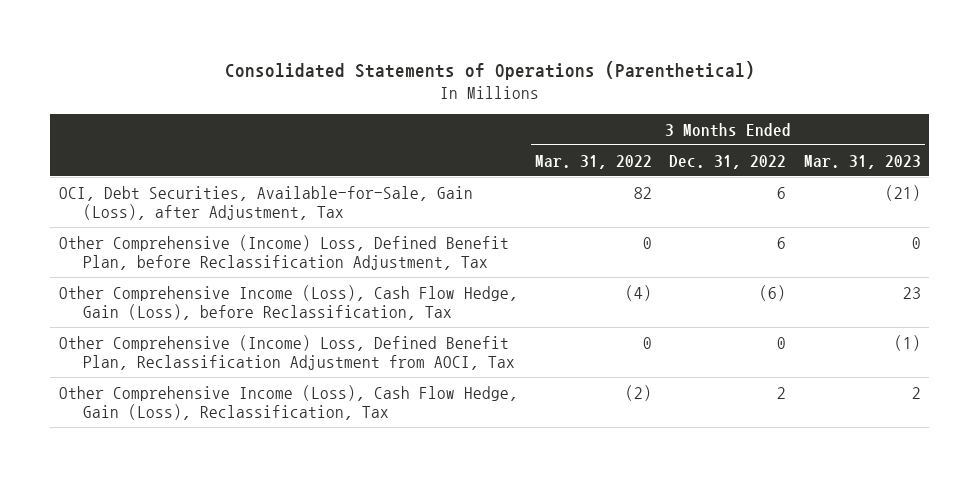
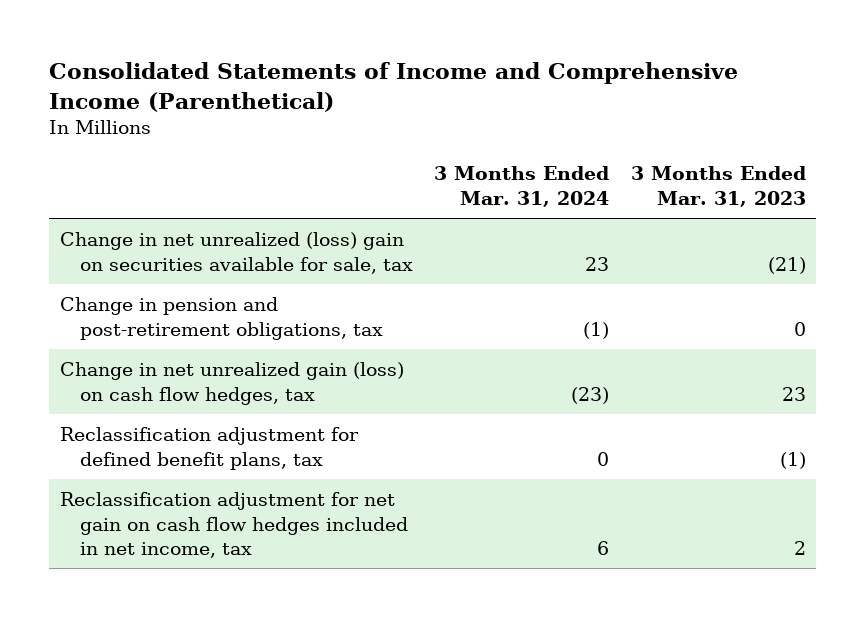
- Consolidated Statements of Operations (Parenthetical)
+ Consolidated Statements of Income and Comprehensive Income (Parenthetical)
- | 3 Months Ended Mar. 31, 2022 | 3 Months Ended Dec. 31, 2022 | 3 Months Ended Mar. 31, 2023
+ | 3 Months Ended Mar. 31, 2024 | 3 Months Ended Mar. 31, 2023
- OCI, Debt Securities, Available-for-Sale, Gain (Loss), after Adjustment, Tax | 82 | 6 | (21)
- Other Comprehensive (Income) Loss, Defined Benefit Plan, before Reclassification Adjustment, Tax | 0 | 6 | 0
- Other Comprehensive Income (Loss), Cash Flow Hedge, Gain (Loss), before Reclassification, Tax | (4) | (6) | 23
- Other Comprehensive (Income) Loss, Defined Benefit Plan, Reclassification Adjustment from AOCI, Tax | 0 | 0 | (1)
- Other Comprehensive Income (Loss), Cash Flow Hedge, Gain (Loss), Reclassification, Tax | (2) | 2 | 2
+ Change in net unrealized (loss) gain on securities available for sale, tax | 23 | (21)
+ Change in pension and post-retirement obligations, tax | (1) | 0
+ Change in net unrealized gain (loss) on cash flow hedges, tax | (23) | 23
+ Reclassification adjustment for defined benefit plans, tax | 0 | (1)
+ Reclassification adjustment for net gain on cash flow hedges included in net income, tax | 6 | 2

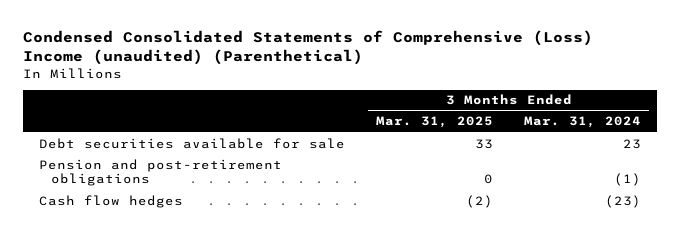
- Consolidated Statements of Income and Comprehensive Income (Parenthetical)
+ Condensed Consolidated Statements of Comprehensive (Loss) Income (unaudited) (Parenthetical)
- | 3 Months Ended Mar. 31, 2024 | 3 Months Ended Mar. 31, 2023
+ | 3 Months Ended Mar. 31, 2025 | 3 Months Ended Mar. 31, 2024
- Change in net unrealized (loss) gain on securities available for sale, tax | 23 | (21)
- Change in pension and post-retirement obligations, tax | (1) | 0
- Change in net unrealized gain (loss) on cash flow hedges, tax | (23) | 23
- Reclassification adjustment for defined benefit plans, tax | 0 | (1)
- Reclassification adjustment for net gain on cash flow hedges included in net income, tax | 6 | 2
+ Debt securities available for sale | 33 | 23
+ Pension and post-retirement obligations | 0 | (1)
+ Cash flow hedges | (2) | (23)

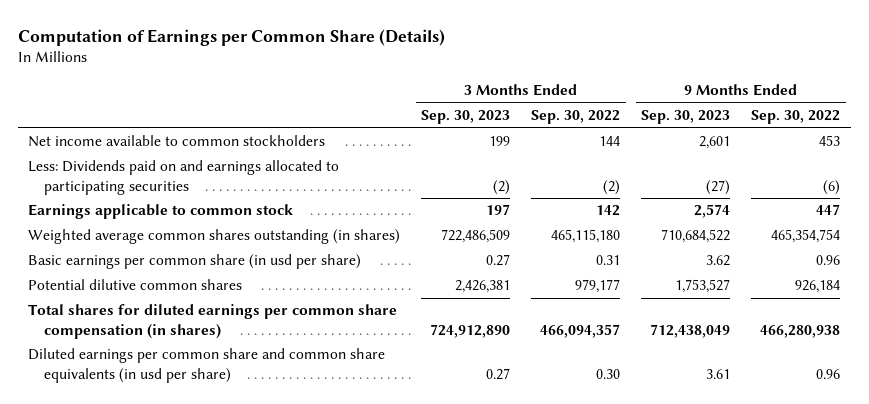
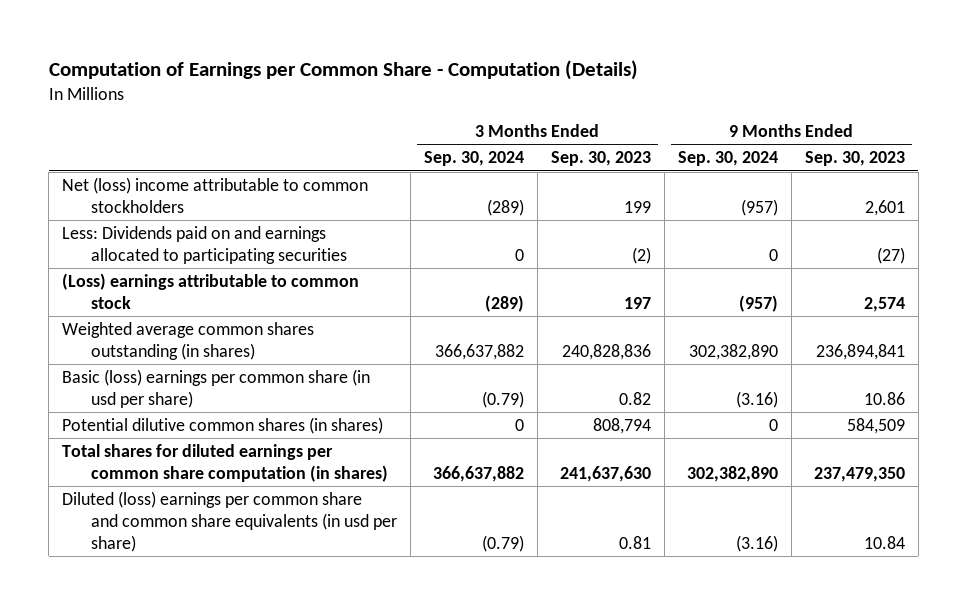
- Computation of Earnings per Common Share (Details)
+ Computation of Earnings per Common Share - Computation (Details)
- | 3 Months Ended Sep. 30, 2023 | 3 Months Ended Sep. 30, 2022 | 9 Months Ended Sep. 30, 2023 | 9 Months Ended Sep. 30, 2022
+ | 3 Months Ended Sep. 30, 2024 | 3 Months Ended Sep. 30, 2023 | 9 Months Ended Sep. 30, 2024 | 9 Months Ended Sep. 30, 2023
- Net income available to common stockholders | 199 | 144 | 2,601 | 453
+ Net (loss) income attributable to common stockholders | (289) | 199 | (957) | 2,601
- Earnings applicable to common stock | 197 | 142 | 2,574 | 447
- Weighted average common shares outstanding (in shares) | 722,486,509 | 465,115,180 | 710,684,522 | 465,354,754
- Basic earnings per common share (in usd per share) | 0.27 | 0.31 | 3.62 | 0.96
- Potential dilutive common shares | 2,426,381 | 979,177 | 1,753,527 | 926,184
- Total shares for diluted earnings per common share compensation (in shares) | 724,912,890 | 466,094,357 | 712,438,049 | 466,280,938
- Diluted earnings per common share and common share equivalents (in usd per share) | 0.27 | 0.30 | 3.61 | 0.96
+ (Loss) earnings attributable to common stock | (289) | 197 | (957) | 2,574
+ Weighted average common shares outstanding (in shares) | 366,637,882 | 240,828,836 | 302,382,890 | 236,894,841
+ Basic (loss) earnings per common share (in usd per share) | (0.79) | 0.82 | (3.16) | 10.86
+ Potential dilutive common shares (in shares) | 0 | 808,794 | 0 | 584,509
+ Total shares for diluted earnings per common share computation (in shares) | 366,637,882 | 241,637,630 | 302,382,890 | 237,479,350
+ Diluted (loss) earnings per common share and common share equivalents (in usd per share) | (0.79) | 0.81 | (3.16) | 10.84

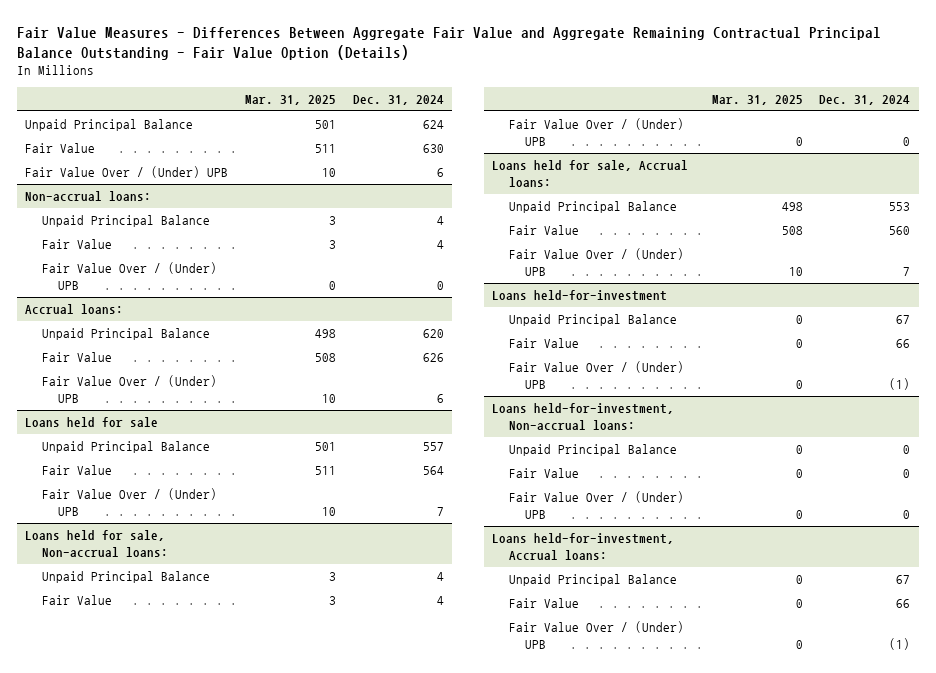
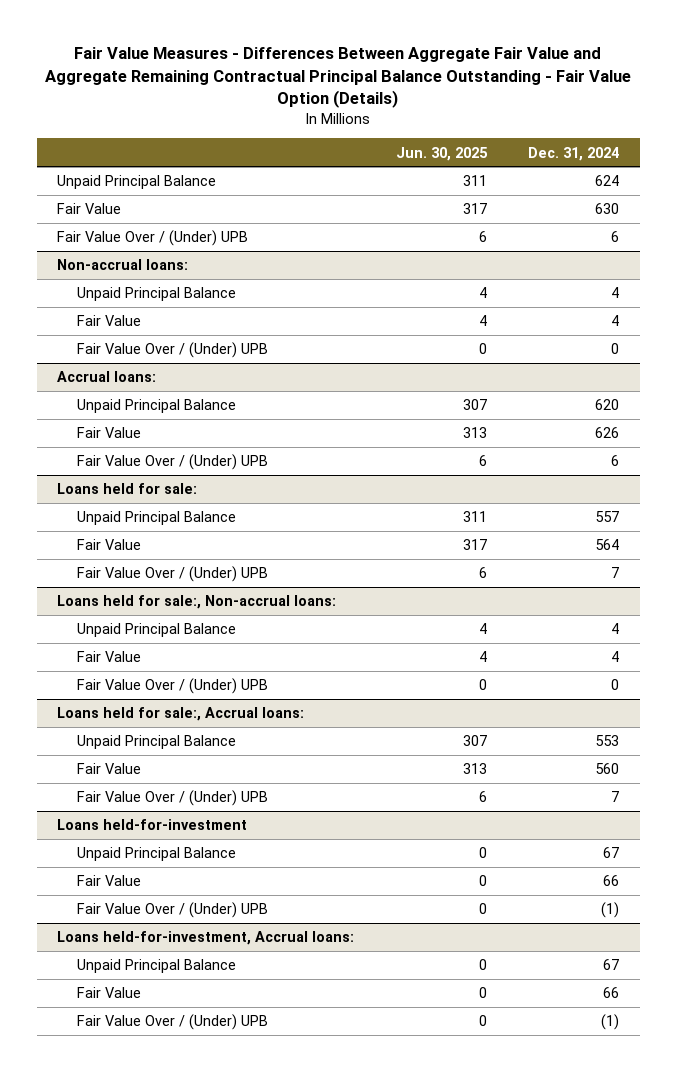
- | Mar. 31, 2025 | Dec. 31, 2024
+ | Jun. 30, 2025 | Dec. 31, 2024
- Loans held for sale
+ Loans held for sale:
- Loans held for sale, Non-accrual loans:
+ Loans held for sale:, Non-accrual loans:
- Loans held for sale, Accrual loans:
+ Loans held for sale:, Accrual loans:
- Loans held-for-investment, Non-accrual loans:
- Unpaid Principal Balance | 0 | 0
- Fair Value | 0 | 0
- Fair Value Over / (Under) UPB | 0 | 0

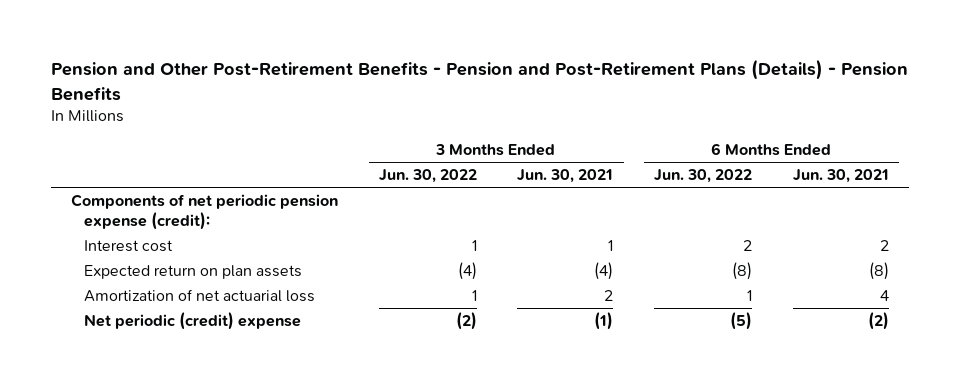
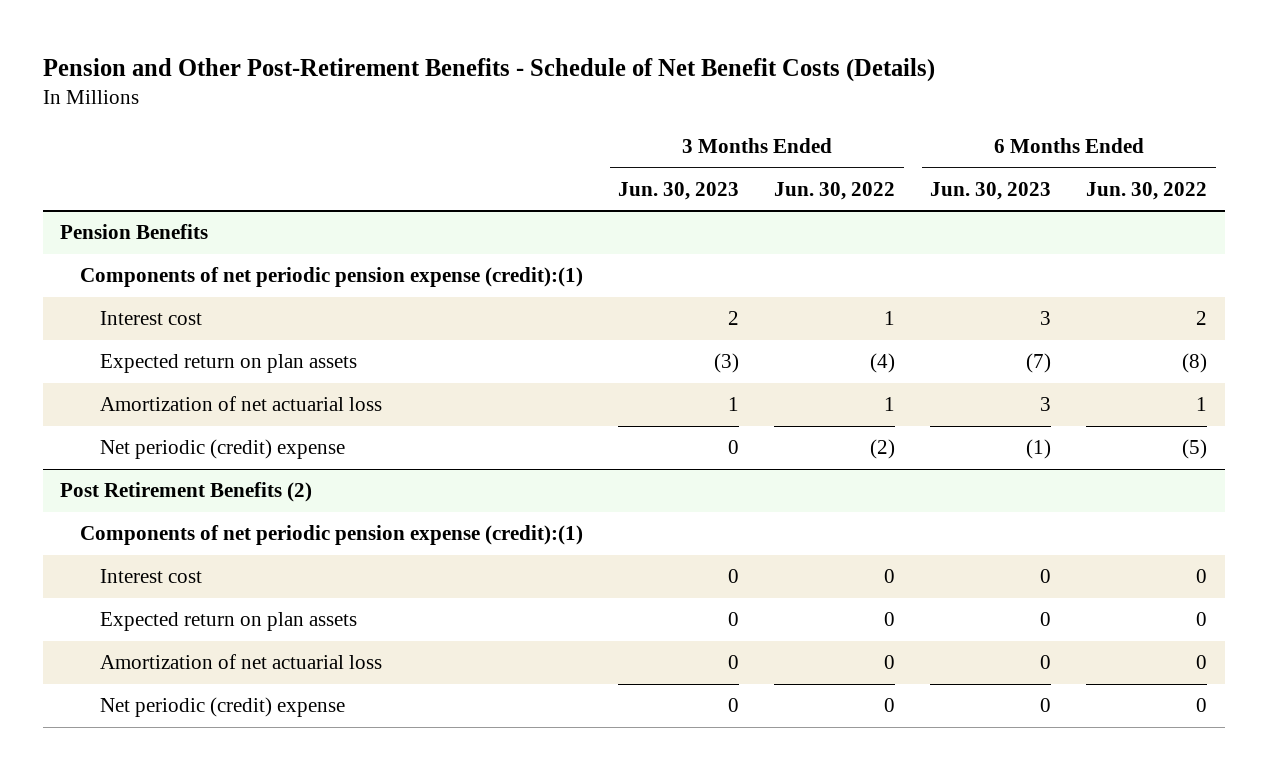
- Pension and Other Post-Retirement Benefits - Pension and Post-Retirement Plans (Details) - Pension Benefits
+ Pension and Other Post-Retirement Benefits - Schedule of Net Benefit Costs (Details)
- | 3 Months Ended Jun. 30, 2022 | 3 Months Ended Jun. 30, 2021 | 6 Months Ended Jun. 30, 2022 | 6 Months Ended Jun. 30, 2021
+ | 3 Months Ended Jun. 30, 2023 | 3 Months Ended Jun. 30, 2022 | 6 Months Ended Jun. 30, 2023 | 6 Months Ended Jun. 30, 2022
- Components of net periodic pension expense (credit):
+ Pension Benefits
+ Components of net periodic pension expense (credit):(1)
+ Post Retirement Benefits (2)
+ Components of net periodic pension expense (credit):(1)
+ Interest cost | 0 | 0 | 0 | 0
+ Expected return on plan assets | 0 | 0 | 0 | 0
+ Amortization of net actuarial loss | 0 | 0 | 0 | 0
+ Net periodic (credit) expense | 0 | 0 | 0 | 0

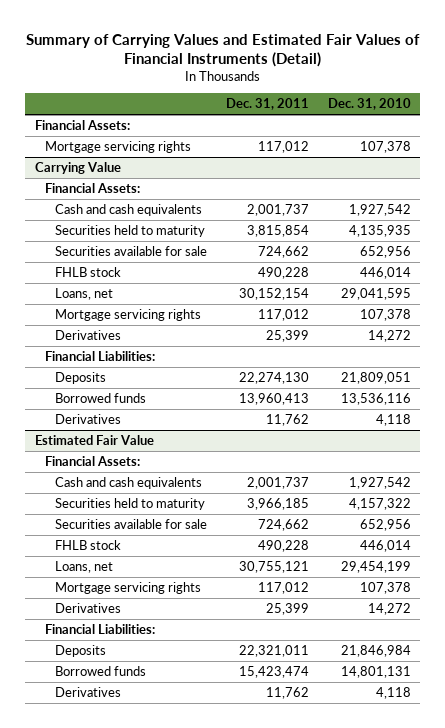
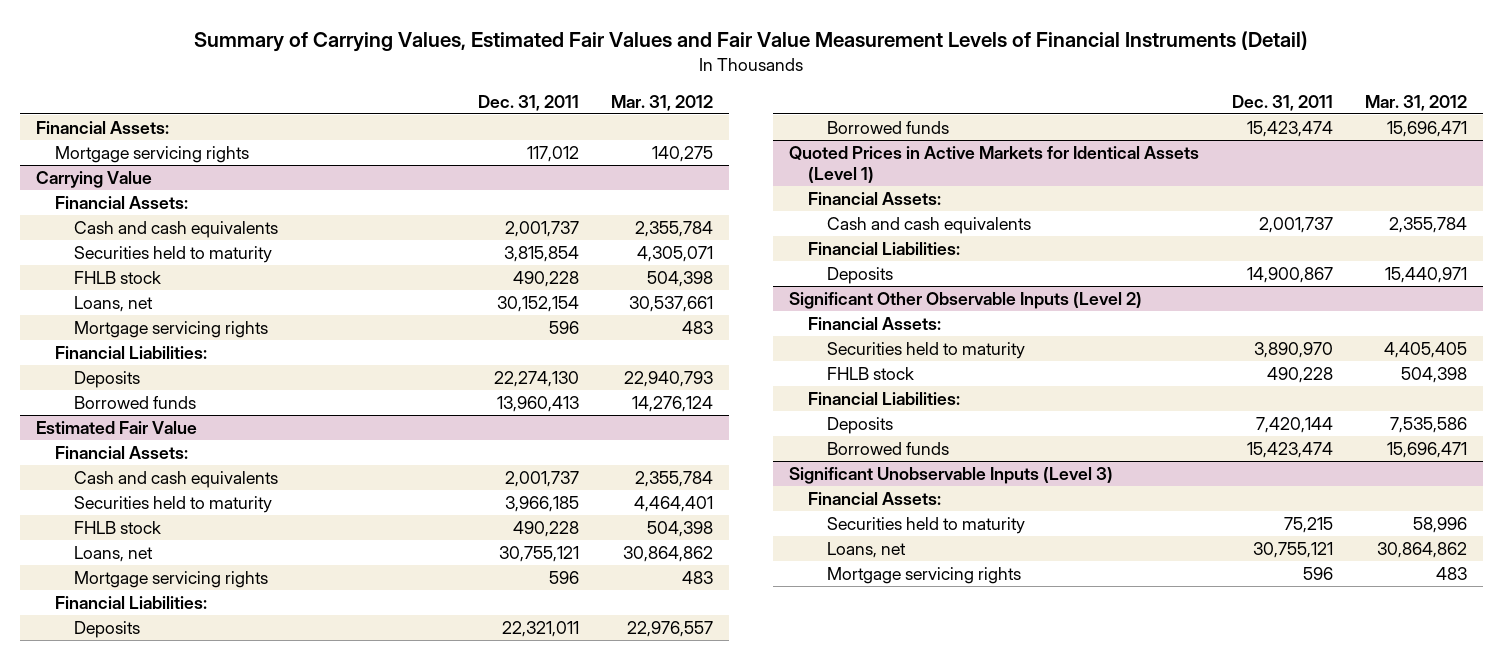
- Summary of Carrying Values and Estimated Fair Values of Financial Instruments (Detail)
+ Summary of Carrying Values, Estimated Fair Values and Fair Value Measurement Levels of Financial Instruments (Detail)
- | Dec. 31, 2011 | Dec. 31, 2010
+ | Dec. 31, 2011 | Mar. 31, 2012
@ Carrying Value
- Securities available for sale | 724,662 | 652,956
- Mortgage servicing rights | 117,012 | 107,378
- Derivatives | 25,399 | 14,272
+ Mortgage servicing rights | 596 | 483
- Derivatives | 11,762 | 4,118
@ Estimated Fair Value
- Securities available for sale | 724,662 | 652,956
- Mortgage servicing rights | 117,012 | 107,378
- Derivatives | 25,399 | 14,272
+ Mortgage servicing rights | 596 | 483
- Derivatives | 11,762 | 4,118
+ Quoted Prices in Active Markets for Identical Assets (Level 1)
+ Financial Assets:
+ Cash and cash equivalents | 2,001,737 | 2,355,784
+ Financial Liabilities:
+ Deposits | 14,900,867 | 15,440,971
+ Significant Other Observable Inputs (Level 2)
+ Financial Assets:
+ Securities held to maturity | 3,890,970 | 4,405,405
+ FHLB stock | 490,228 | 504,398
+ Financial Liabilities:
+ Deposits | 7,420,144 | 7,535,586
+ Borrowed funds | 15,423,474 | 15,696,471
+ Significant Unobservable Inputs (Level 3)
+ Financial Assets:
+ Securities held to maturity | 75,215 | 58,996
+ Loans, net | 30,755,121 | 30,864,862
+ Mortgage servicing rights | 596 | 483

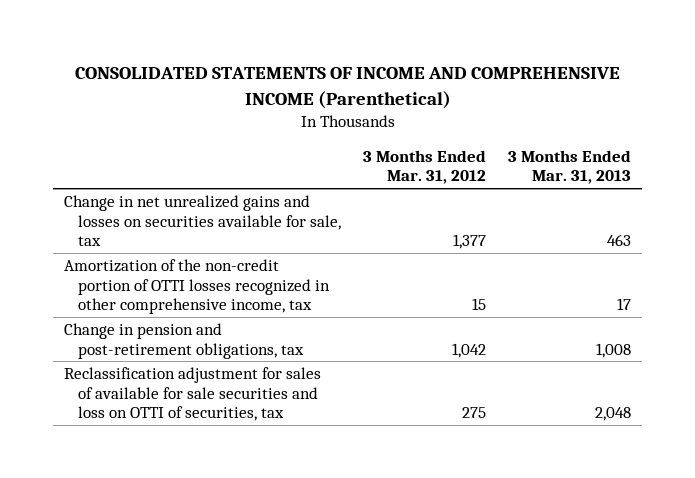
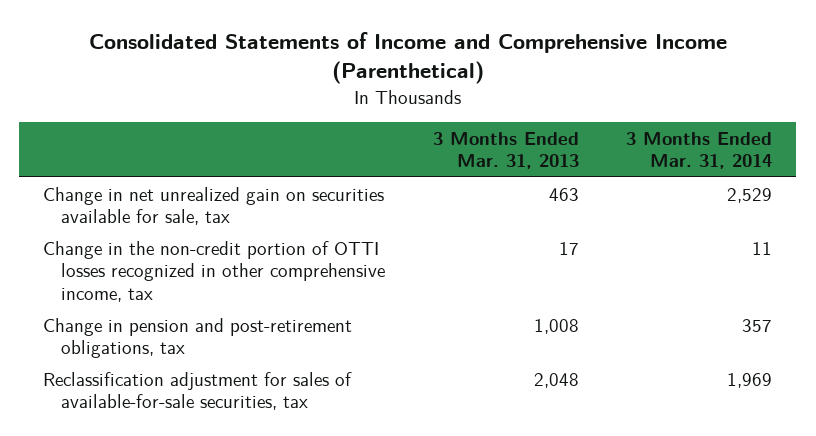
- CONSOLIDATED STATEMENTS OF INCOME AND COMPREHENSIVE INCOME (Parenthetical)
+ Consolidated Statements of Income and Comprehensive Income (Parenthetical)
- | 3 Months Ended Mar. 31, 2012 | 3 Months Ended Mar. 31, 2013
+ | 3 Months Ended Mar. 31, 2013 | 3 Months Ended Mar. 31, 2014
- Change in net unrealized gains and losses on securities available for sale, tax | 1,377 | 463
- Amortization of the non-credit portion of OTTI losses recognized in other comprehensive income, tax | 15 | 17
+ Change in net unrealized gain on securities available for sale, tax | 463 | 2,529
+ Change in the non-credit portion of OTTI losses recognized in other comprehensive income, tax | 17 | 11
- Reclassification adjustment for sales of available for sale securities and loss on OTTI of securities, tax | 275 | 2,048
+ Reclassification adjustment for sales of available-for-sale securities, tax | 2,048 | 1,969

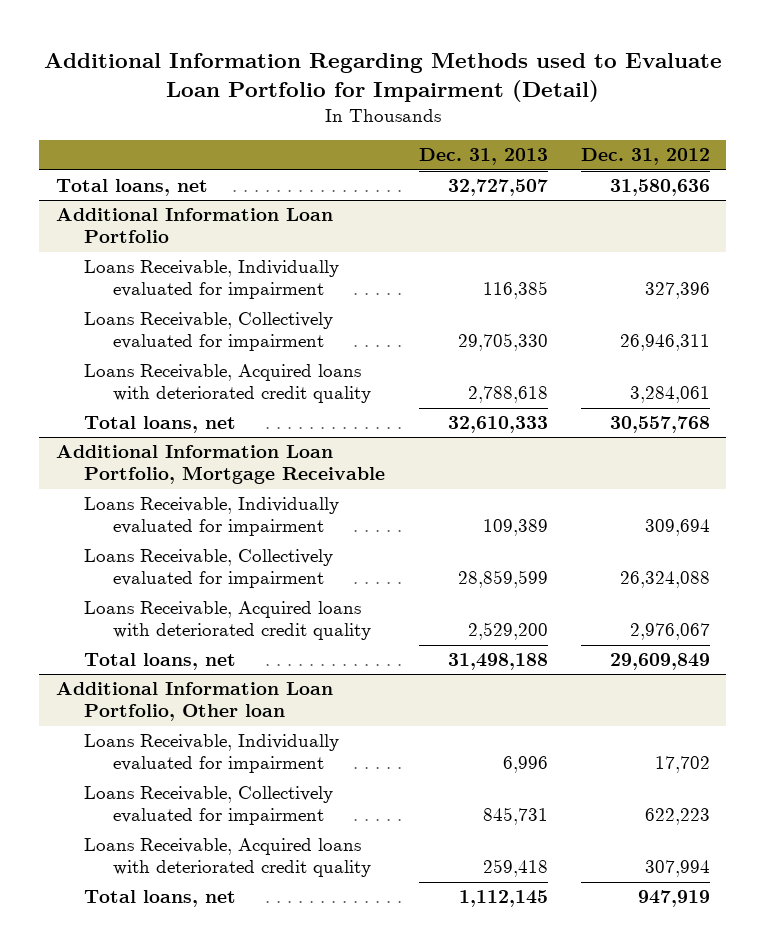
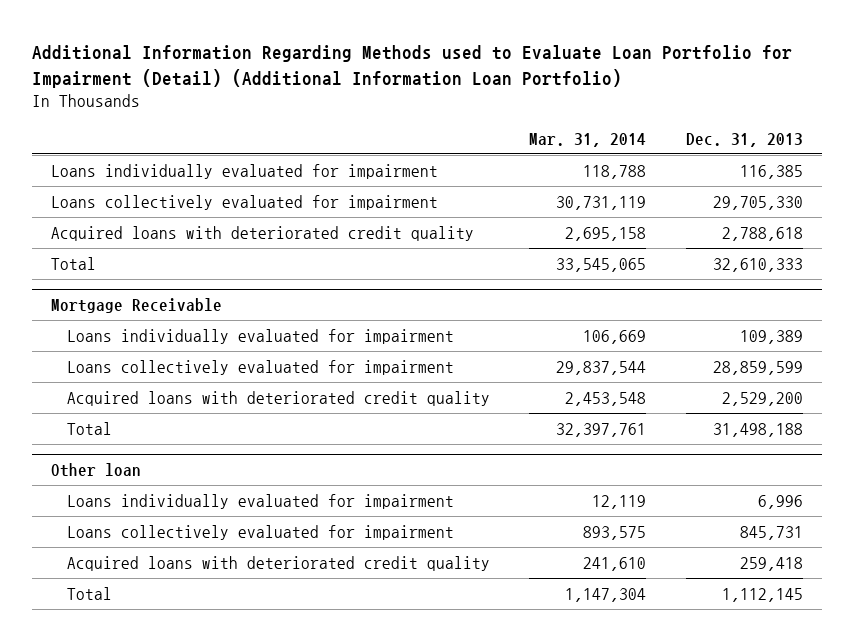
- Additional Information Regarding Methods used to Evaluate Loan Portfolio for Impairment (Detail)
+ Additional Information Regarding Methods used to Evaluate Loan Portfolio for Impairment (Detail) (Additional Information Loan Portfolio)
- | Dec. 31, 2013 | Dec. 31, 2012
+ | Mar. 31, 2014 | Dec. 31, 2013
- Total loans, net | 32,727,507 | 31,580,636
- Additional Information Loan Portfolio
- Loans Receivable, Individually evaluated for impairment | 116,385 | 327,396
- Loans Receivable, Collectively evaluated for impairment | 29,705,330 | 26,946,311
- Loans Receivable, Acquired loans with deteriorated credit quality | 2,788,618 | 3,284,061
- Total loans, net | 32,610,333 | 30,557,768
- Additional Information Loan Portfolio, Mortgage Receivable
- Loans Receivable, Individually evaluated for impairment | 109,389 | 309,694
- Loans Receivable, Collectively evaluated for impairment | 28,859,599 | 26,324,088
- Loans Receivable, Acquired loans with deteriorated credit quality | 2,529,200 | 2,976,067
- Total loans, net | 31,498,188 | 29,609,849
- Additional Information Loan Portfolio, Other loan
- Loans Receivable, Individually evaluated for impairment | 6,996 | 17,702
- Loans Receivable, Collectively evaluated for impairment | 845,731 | 622,223
- Loans Receivable, Acquired loans with deteriorated credit quality | 259,418 | 307,994
- Total loans, net | 1,112,145 | 947,919
+ Loans individually evaluated for impairment | 118,788 | 116,385
+ Loans collectively evaluated for impairment | 30,731,119 | 29,705,330
+ Acquired loans with deteriorated credit quality | 2,695,158 | 2,788,618
+ Total | 33,545,065 | 32,610,333
+ Mortgage Receivable
+ Loans individually evaluated for impairment | 106,669 | 109,389
+ Loans collectively evaluated for impairment | 29,837,544 | 28,859,599
+ Acquired loans with deteriorated credit quality | 2,453,548 | 2,529,200
+ Total | 32,397,761 | 31,498,188
+ Other loan
+ Loans individually evaluated for impairment | 12,119 | 6,996
+ Loans collectively evaluated for impairment | 893,575 | 845,731
+ Acquired loans with deteriorated credit quality | 241,610 | 259,418
+ Total | 1,147,304 | 1,112,145

